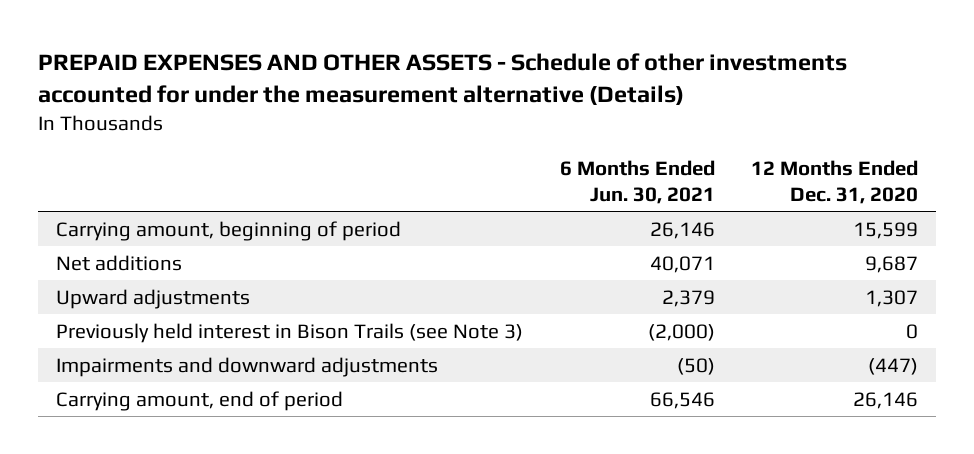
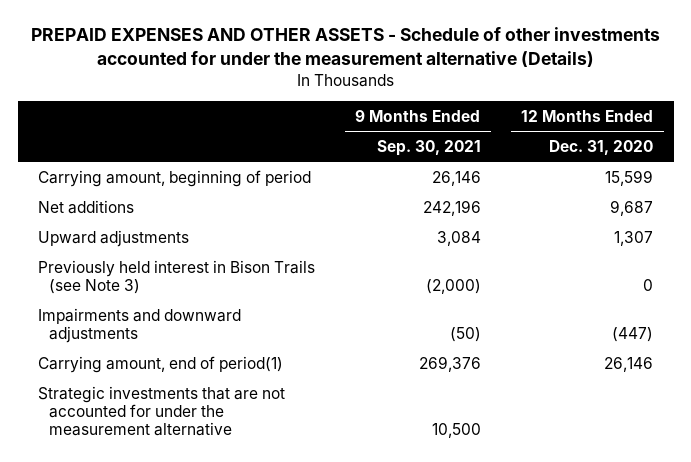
- | 6 Months Ended Jun. 30, 2021 | 12 Months Ended Dec. 31, 2020
+ | 9 Months Ended Sep. 30, 2021 | 12 Months Ended Dec. 31, 2020
- Carrying amount, end of period | 66,546 | 26,146
+ Carrying amount, end of period(1) | 269,376 | 26,146
+ Strategic investments that are not accounted for under the measurement alternative | 10,500 |

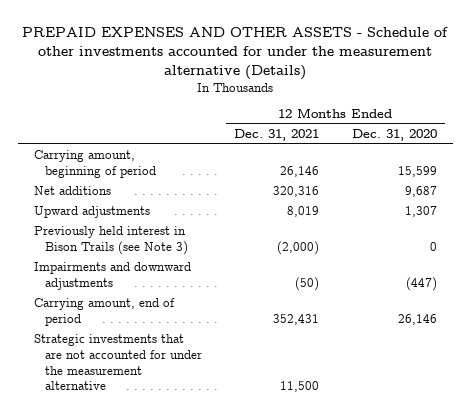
- | 9 Months Ended Sep. 30, 2021 | 12 Months Ended Dec. 31, 2020
+ | 12 Months Ended Dec. 31, 2021 | 12 Months Ended Dec. 31, 2020
- Carrying amount, end of period(1) | 269,376 | 26,146
+ Carrying amount, end of period | 352,431 | 26,146

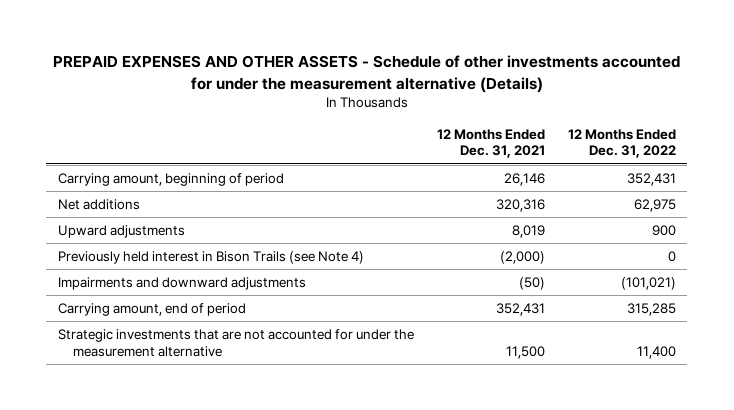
- | 12 Months Ended Dec. 31, 2021 | 12 Months Ended Dec. 31, 2020
+ | 12 Months Ended Dec. 31, 2021 | 12 Months Ended Dec. 31, 2022
- Previously held interest in Bison Trails (see Note 3) | (2,000) | 0
+ Previously held interest in Bison Trails (see Note 4) | (2,000) | 0

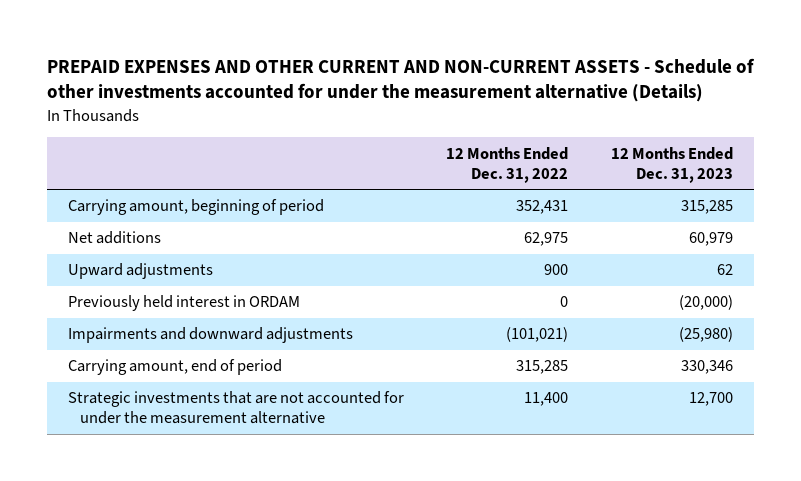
- PREPAID EXPENSES AND OTHER ASSETS - Schedule of other investments accounted for under the measurement alternative (Details)
+ PREPAID EXPENSES AND OTHER CURRENT AND NON-CURRENT ASSETS - Schedule of other investments accounted for under the measurement alternative (Details)
- | 12 Months Ended Dec. 31, 2021 | 12 Months Ended Dec. 31, 2022
+ | 12 Months Ended Dec. 31, 2022 | 12 Months Ended Dec. 31, 2023
- Previously held interest in Bison Trails (see Note 4) | (2,000) | 0
+ Previously held interest in ORDAM | 0 | (20,000)

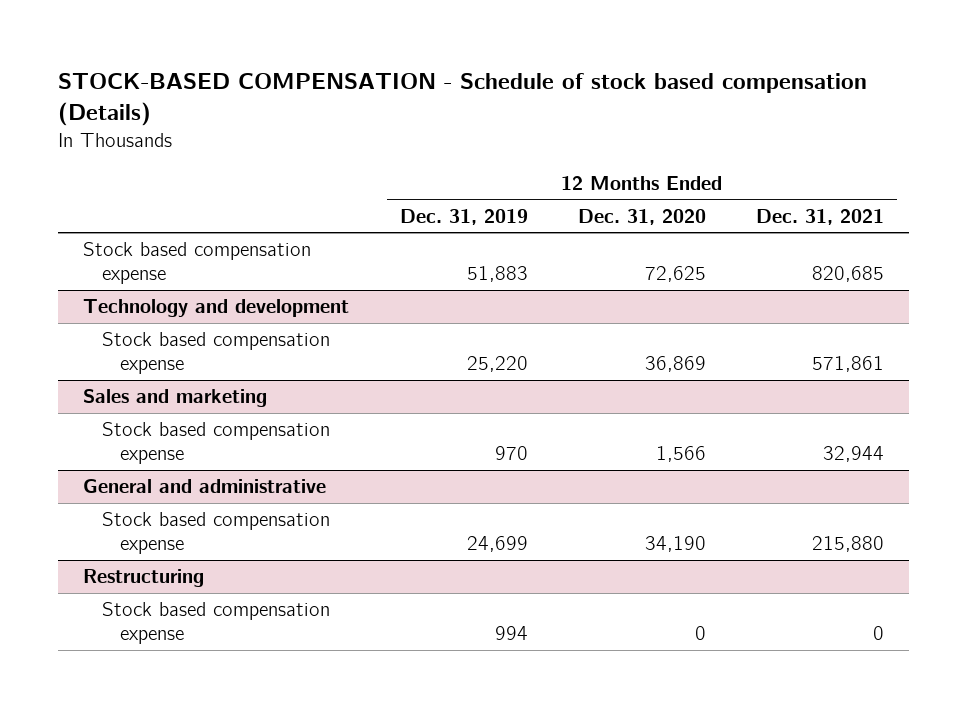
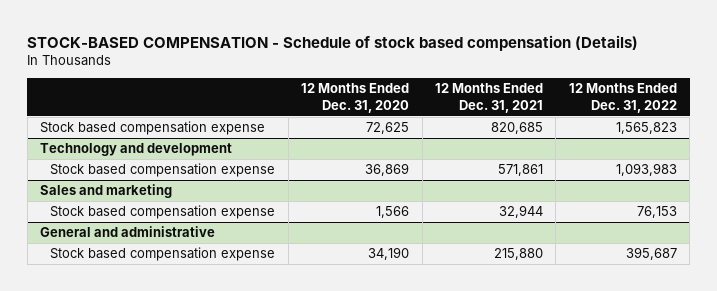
- | 12 Months Ended Dec. 31, 2019 | 12 Months Ended Dec. 31, 2020 | 12 Months Ended Dec. 31, 2021
+ | 12 Months Ended Dec. 31, 2020 | 12 Months Ended Dec. 31, 2021 | 12 Months Ended Dec. 31, 2022
- Restructuring
- Stock based compensation expense | 994 | 0 | 0

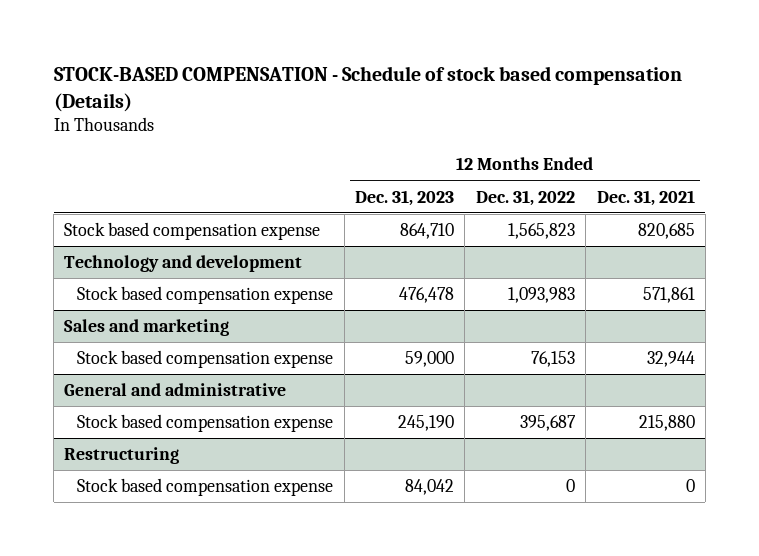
- | 12 Months Ended Dec. 31, 2020 | 12 Months Ended Dec. 31, 2021 | 12 Months Ended Dec. 31, 2022
+ | 12 Months Ended Dec. 31, 2023 | 12 Months Ended Dec. 31, 2022 | 12 Months Ended Dec. 31, 2021
+ Restructuring
+ Stock based compensation expense | 84,042 | 0 | 0

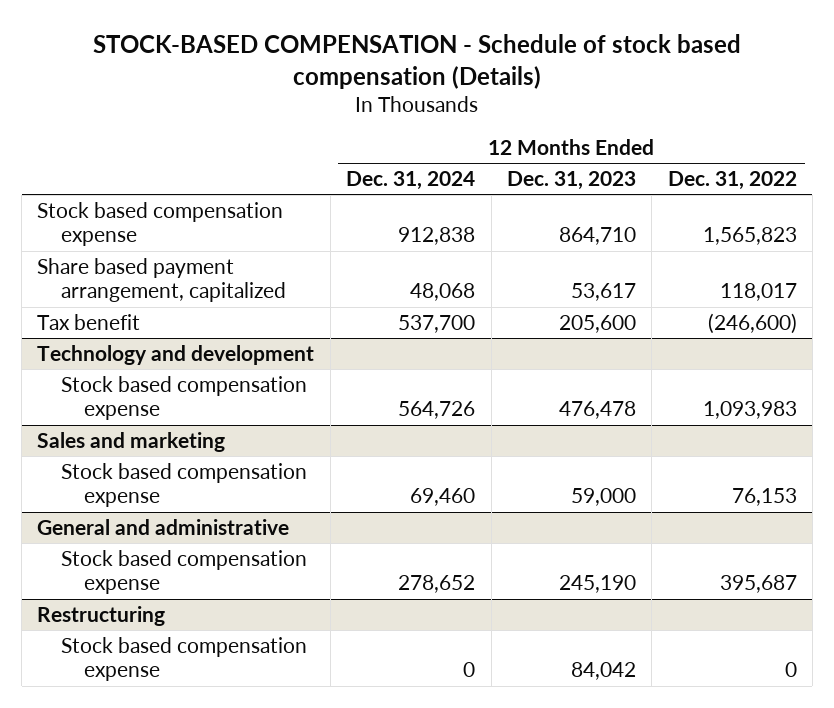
- | 12 Months Ended Dec. 31, 2023 | 12 Months Ended Dec. 31, 2022 | 12 Months Ended Dec. 31, 2021
+ | 12 Months Ended Dec. 31, 2024 | 12 Months Ended Dec. 31, 2023 | 12 Months Ended Dec. 31, 2022
+ Share based payment arrangement, capitalized | 48,068 | 53,617 | 118,017
+ Tax benefit | 537,700 | 205,600 | (246,600)

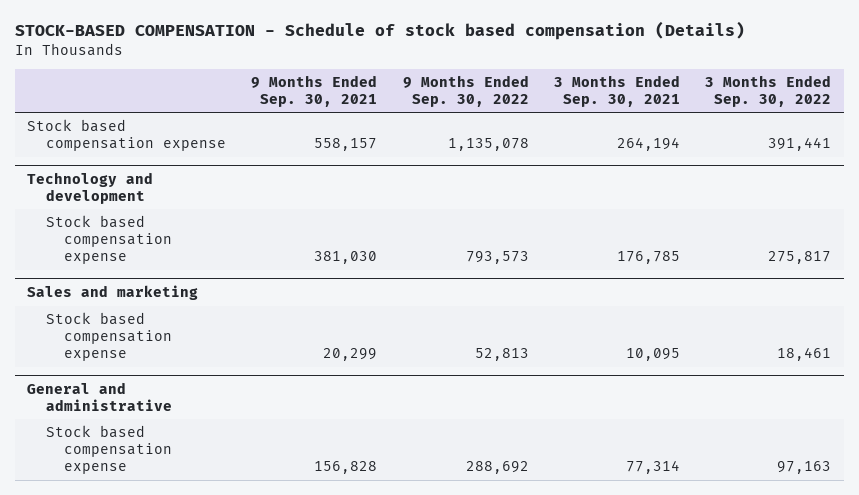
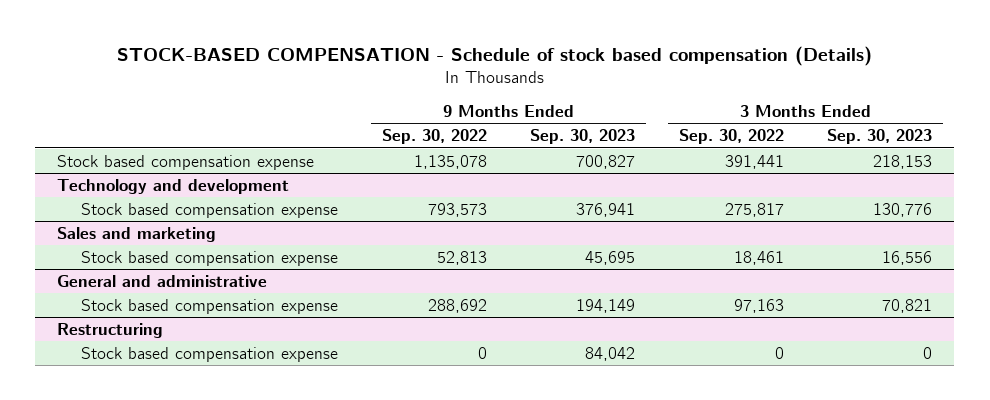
- | 9 Months Ended Sep. 30, 2021 | 9 Months Ended Sep. 30, 2022 | 3 Months Ended Sep. 30, 2021 | 3 Months Ended Sep. 30, 2022
+ | 9 Months Ended Sep. 30, 2022 | 9 Months Ended Sep. 30, 2023 | 3 Months Ended Sep. 30, 2022 | 3 Months Ended Sep. 30, 2023
+ Restructuring
+ Stock based compensation expense | 0 | 84,042 | 0 | 0

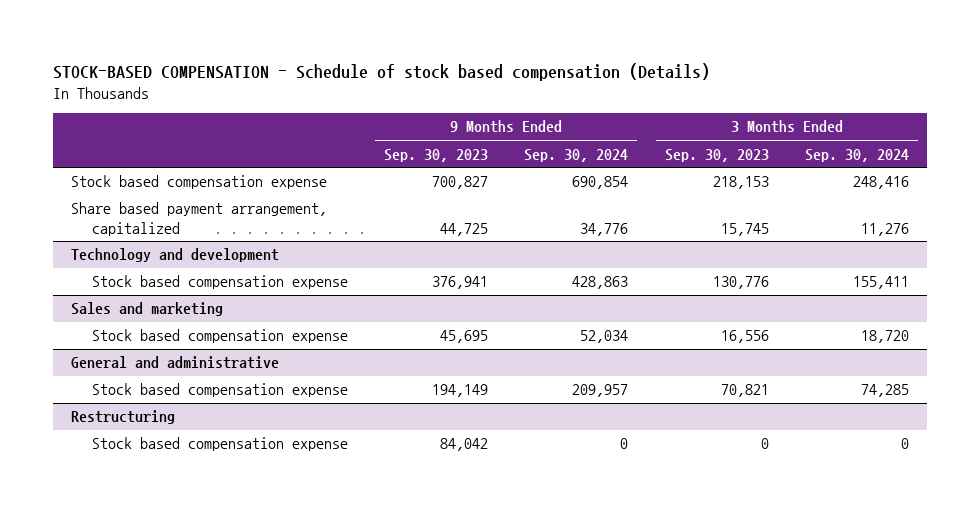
- | 9 Months Ended Sep. 30, 2022 | 9 Months Ended Sep. 30, 2023 | 3 Months Ended Sep. 30, 2022 | 3 Months Ended Sep. 30, 2023
+ | 9 Months Ended Sep. 30, 2023 | 9 Months Ended Sep. 30, 2024 | 3 Months Ended Sep. 30, 2023 | 3 Months Ended Sep. 30, 2024
+ Share based payment arrangement, capitalized | 44,725 | 34,776 | 15,745 | 11,276

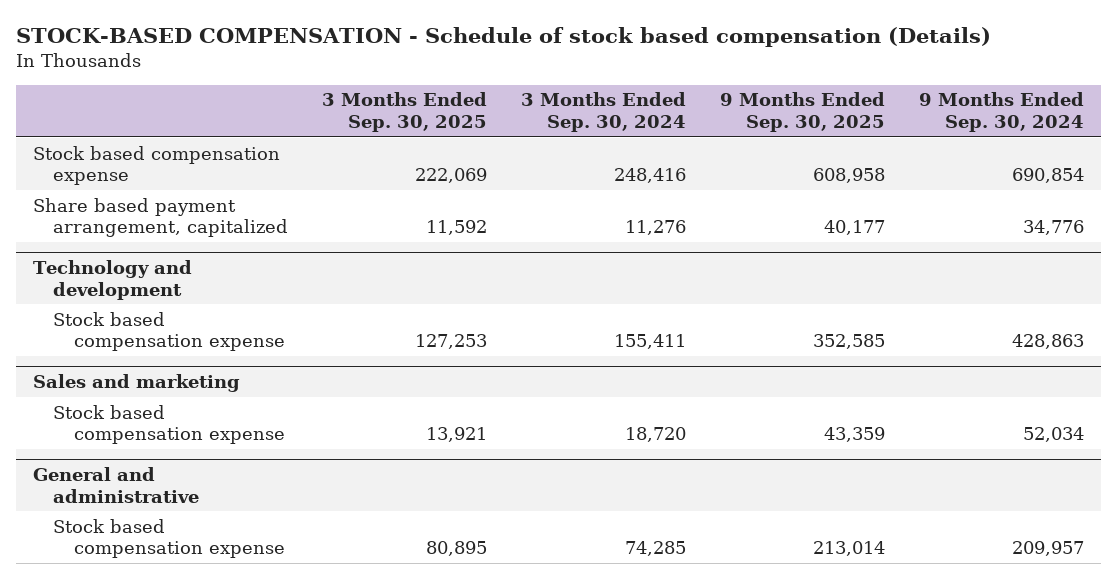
- | 9 Months Ended Sep. 30, 2023 | 9 Months Ended Sep. 30, 2024 | 3 Months Ended Sep. 30, 2023 | 3 Months Ended Sep. 30, 2024
+ | 3 Months Ended Sep. 30, 2025 | 3 Months Ended Sep. 30, 2024 | 9 Months Ended Sep. 30, 2025 | 9 Months Ended Sep. 30, 2024
- Restructuring
- Stock based compensation expense | 84,042 | 0 | 0 | 0

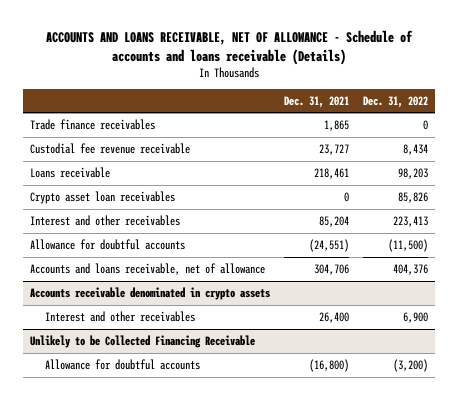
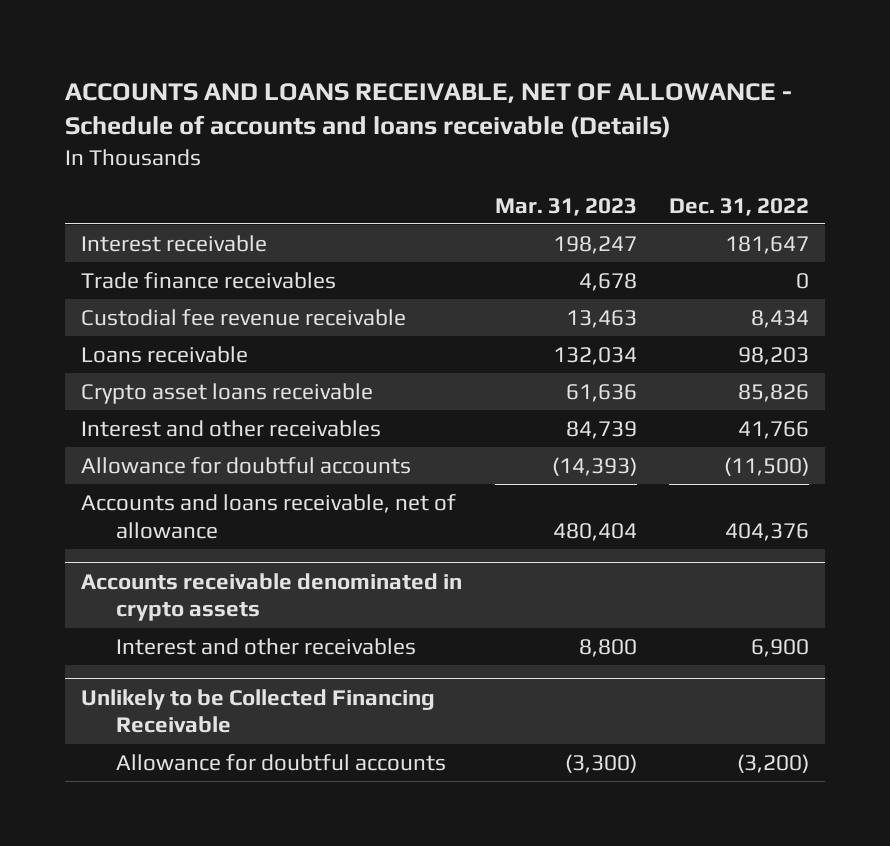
- | Dec. 31, 2021 | Dec. 31, 2022
+ | Mar. 31, 2023 | Dec. 31, 2022
+ Interest receivable | 198,247 | 181,647
- Crypto asset loan receivables | 0 | 85,826
- Interest and other receivables | 85,204 | 223,413
+ Crypto asset loans receivable | 61,636 | 85,826
+ Interest and other receivables | 84,739 | 41,766

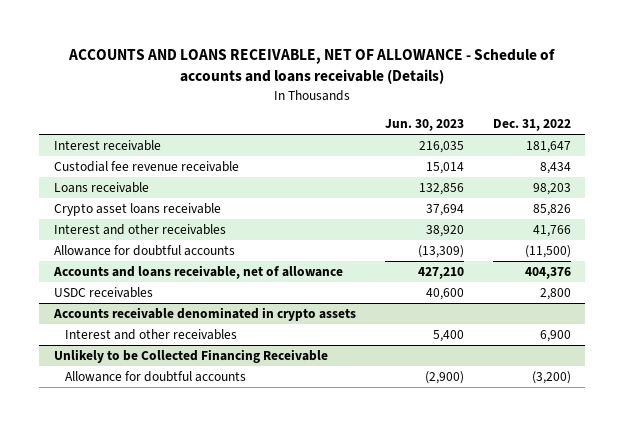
- | Mar. 31, 2023 | Dec. 31, 2022
+ | Jun. 30, 2023 | Dec. 31, 2022
- Trade finance receivables | 4,678 | 0
+ USDC receivables | 40,600 | 2,800

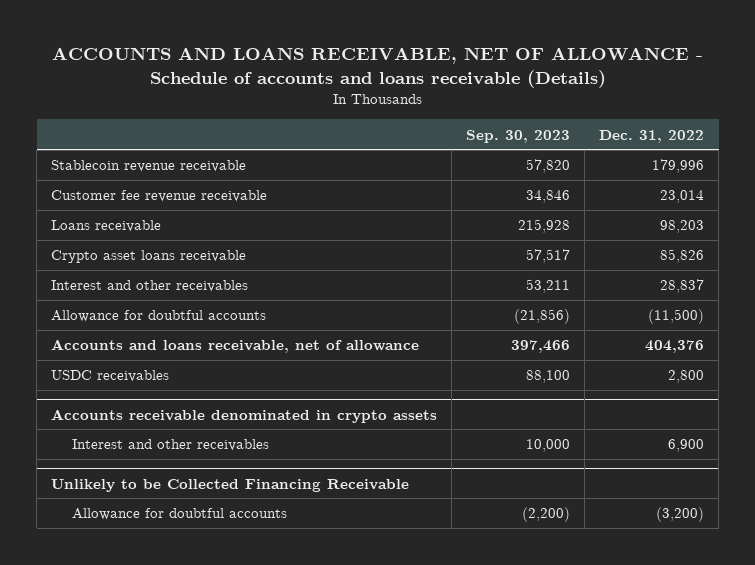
- | Jun. 30, 2023 | Dec. 31, 2022
+ | Sep. 30, 2023 | Dec. 31, 2022
- Interest receivable | 216,035 | 181,647
- Custodial fee revenue receivable | 15,014 | 8,434
+ Stablecoin revenue receivable | 57,820 | 179,996
+ Customer fee revenue receivable | 34,846 | 23,014
- Interest and other receivables | 38,920 | 41,766
+ Interest and other receivables | 53,211 | 28,837

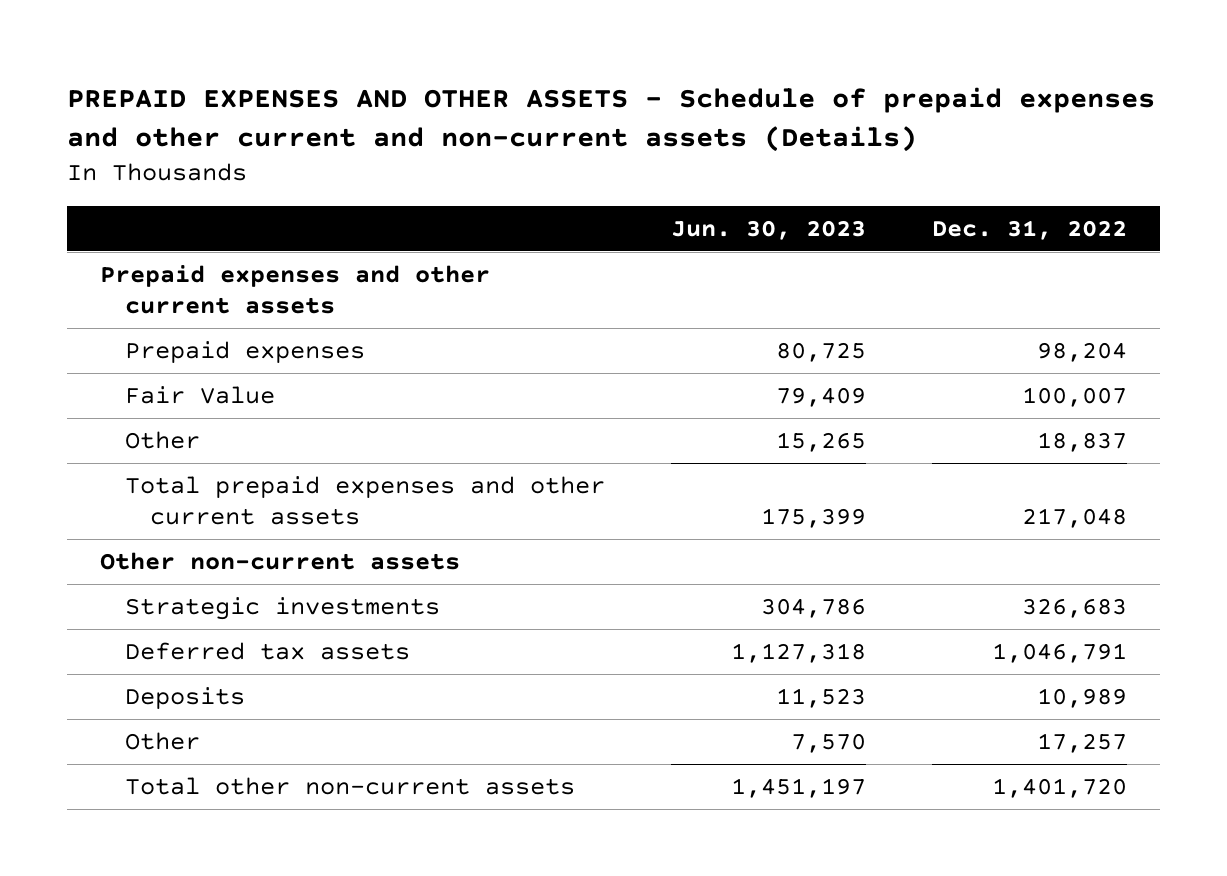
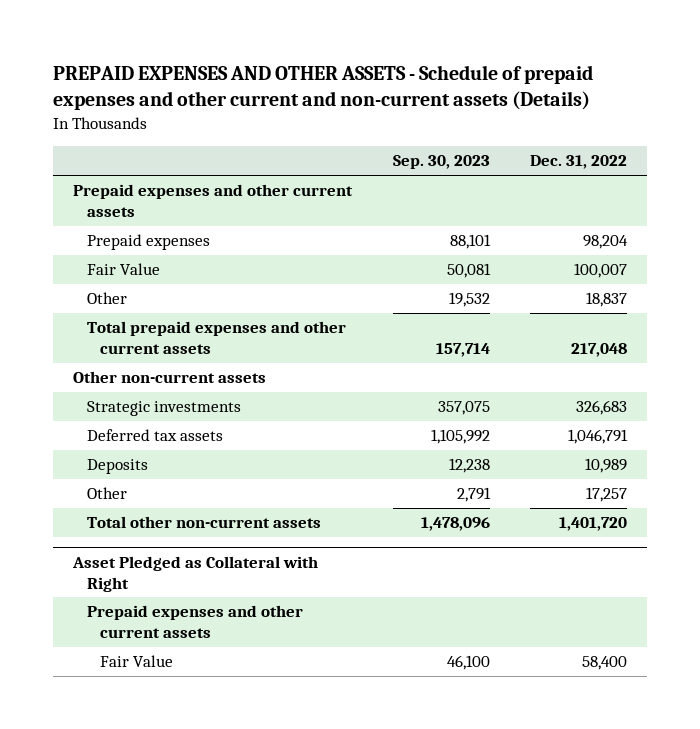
- | Jun. 30, 2023 | Dec. 31, 2022
+ | Sep. 30, 2023 | Dec. 31, 2022
+ Asset Pledged as Collateral with Right
+ Prepaid expenses and other current assets
+ Fair Value | 46,100 | 58,400

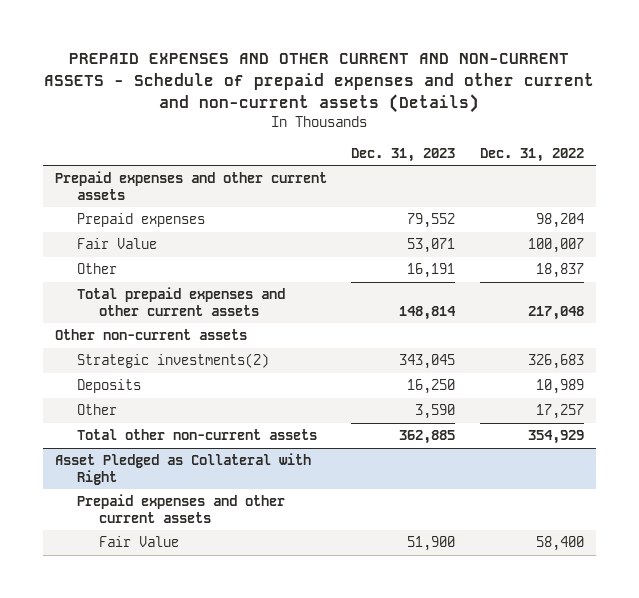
- PREPAID EXPENSES AND OTHER ASSETS - Schedule of prepaid expenses and other current and non-current assets (Details)
+ PREPAID EXPENSES AND OTHER CURRENT AND NON-CURRENT ASSETS - Schedule of prepaid expenses and other current and non-current assets (Details)
- | Sep. 30, 2023 | Dec. 31, 2022
+ | Dec. 31, 2023 | Dec. 31, 2022
- Strategic investments | 357,075 | 326,683
- Deferred tax assets | 1,105,992 | 1,046,791
+ Strategic investments(2) | 343,045 | 326,683
- Total other non-current assets | 1,478,096 | 1,401,720
+ Total other non-current assets | 362,885 | 354,929

